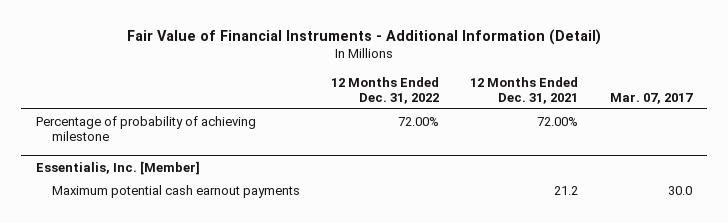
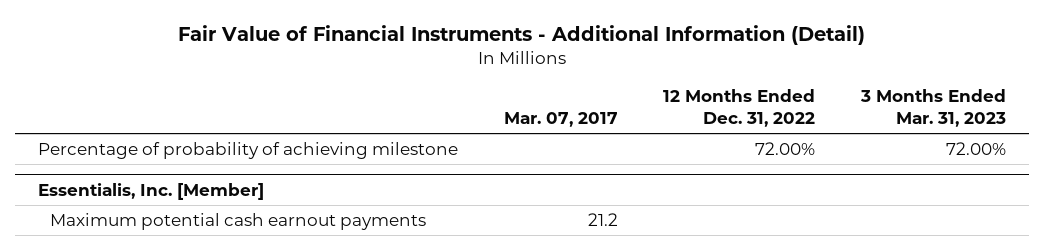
- | 12 Months Ended Dec. 31, 2022 | 12 Months Ended Dec. 31, 2021 | Mar. 07, 2017
+ | Mar. 07, 2017 | 12 Months Ended Dec. 31, 2022 | 3 Months Ended Mar. 31, 2023
@ Essentialis, Inc. [Member]
- Maximum potential cash earnout payments | | 21.2 | 30.0
+ Maximum potential cash earnout payments | 21.2 | |

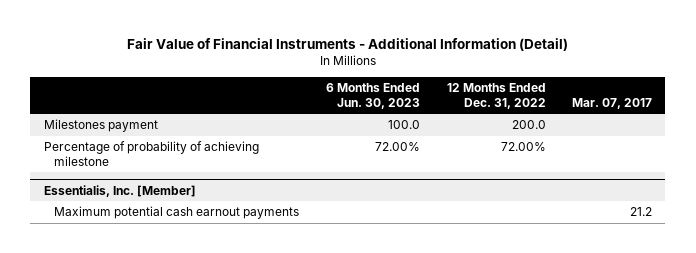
- | Mar. 07, 2017 | 12 Months Ended Dec. 31, 2022 | 3 Months Ended Mar. 31, 2023
+ | 6 Months Ended Jun. 30, 2023 | 12 Months Ended Dec. 31, 2022 | Mar. 07, 2017
+ Milestones payment | 100.0 | 200.0 |

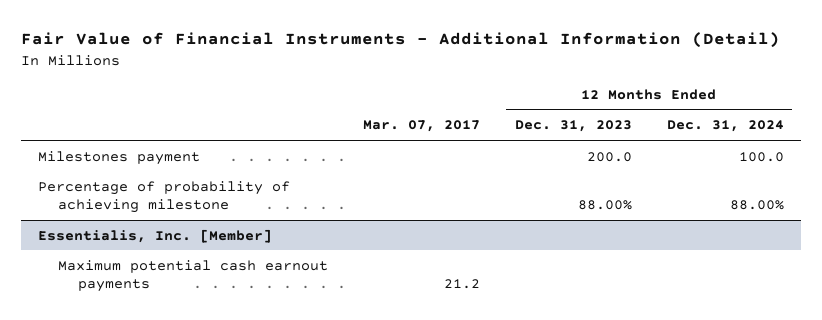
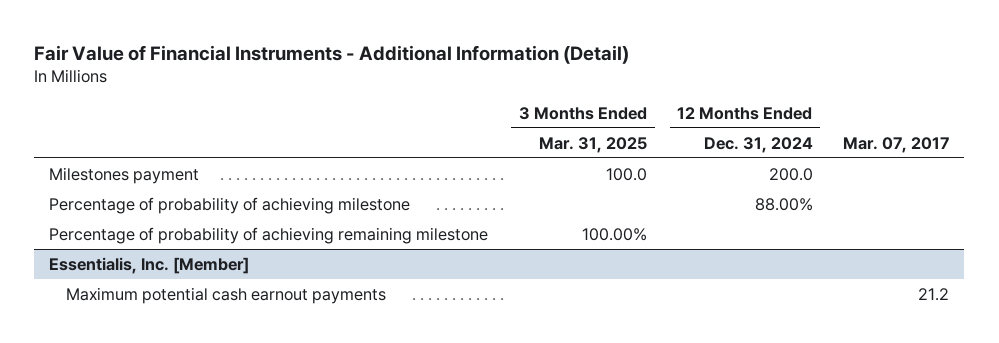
- | Mar. 07, 2017 | 12 Months Ended Dec. 31, 2023 | 12 Months Ended Dec. 31, 2024
+ | 3 Months Ended Mar. 31, 2025 | 12 Months Ended Dec. 31, 2024 | Mar. 07, 2017
- Milestones payment | | 200.0 | 100.0
+ Milestones payment | 100.0 | 200.0 |
+ Percentage of probability of achieving remaining milestone | 100.00% | |

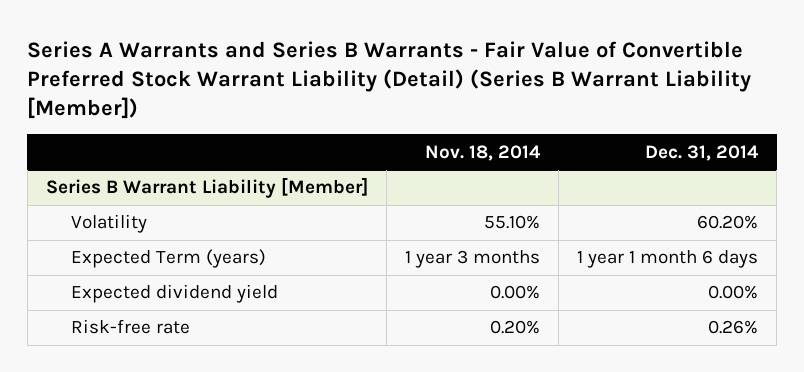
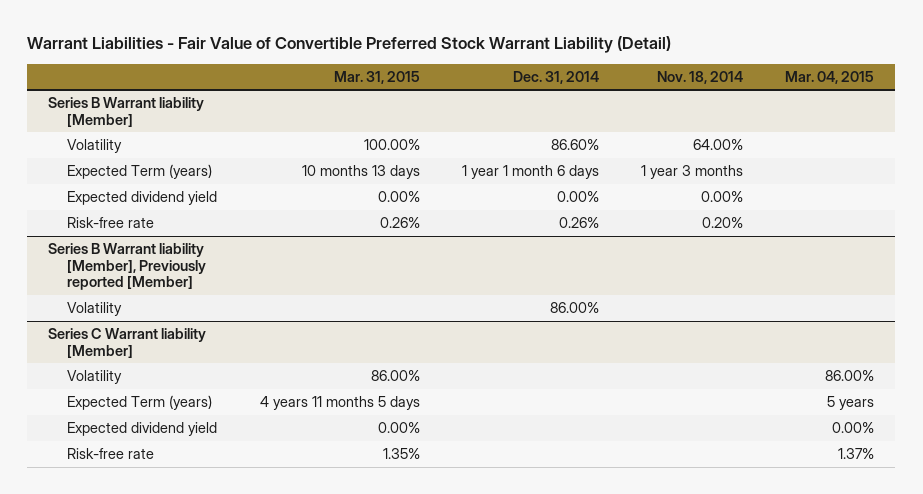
- Series A Warrants and Series B Warrants - Fair Value of Convertible Preferred Stock Warrant Liability (Detail) (Series B Warrant Liability [Member])
+ Warrant Liabilities - Fair Value of Convertible Preferred Stock Warrant Liability (Detail)
- | Nov. 18, 2014 | Dec. 31, 2014
+ | Mar. 31, 2015 | Dec. 31, 2014 | Nov. 18, 2014 | Mar. 04, 2015
- Series B Warrant Liability [Member]
- Volatility | 55.10% | 60.20%
+ Series B Warrant liability [Member]
+ Volatility | 100.00% | 86.60% | 64.00% |
+ Series B Warrant liability [Member], Previously reported [Member]
+ Volatility | | 86.00% | |
+ Series C Warrant liability [Member]
+ Volatility | 86.00% | | | 86.00%
+ Expected Term (years) | 4 years 11 months 5 days | | | 5 years
+ Expected dividend yield | 0.00% | | | 0.00%
+ Risk-free rate | 1.35% | | | 1.37%

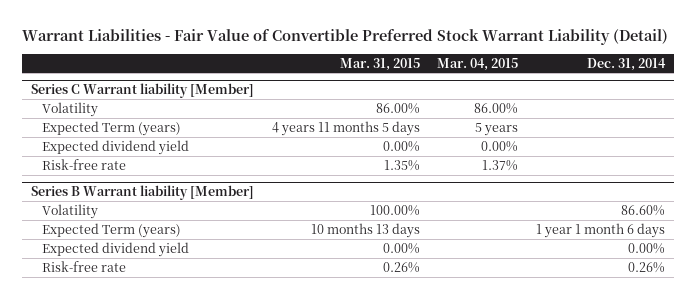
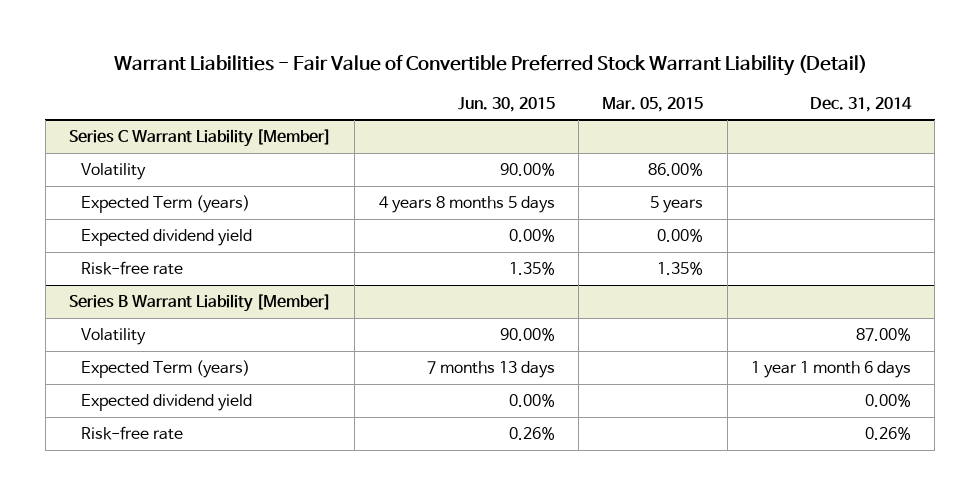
- | Mar. 31, 2015 | Mar. 04, 2015 | Dec. 31, 2014
+ | Jun. 30, 2015 | Mar. 05, 2015 | Dec. 31, 2014
- Series C Warrant liability [Member]
+ Series C Warrant Liability [Member]
- Series B Warrant liability [Member]
- Volatility | 100.00% | | 86.60%
+ Series B Warrant Liability [Member]
+ Volatility | 90.00% | | 87.00%

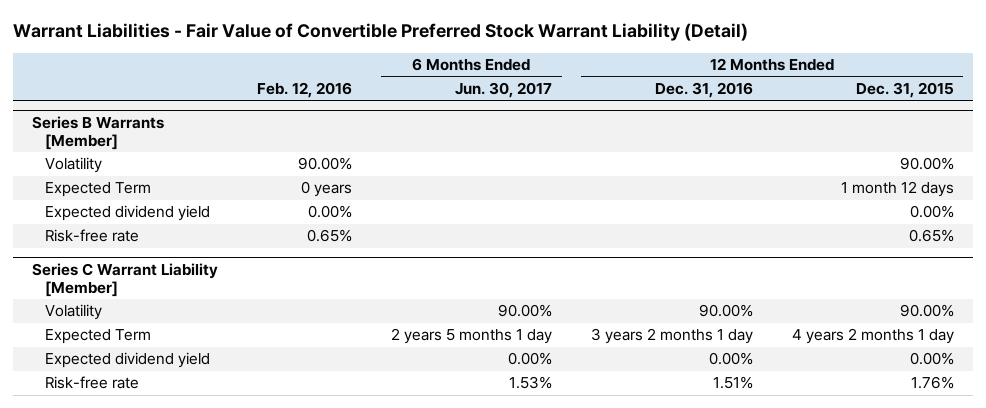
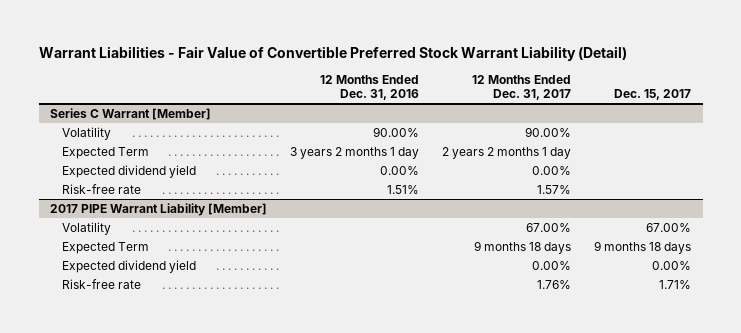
- | Feb. 12, 2016 | 6 Months Ended Jun. 30, 2017 | 12 Months Ended Dec. 31, 2016 | 12 Months Ended Dec. 31, 2015
+ | 12 Months Ended Dec. 31, 2016 | 12 Months Ended Dec. 31, 2017 | Dec. 15, 2017
- Series B Warrants [Member]
- Volatility | 90.00% | | | 90.00%
- Expected Term | 0 years | | | 1 month 12 days
- Expected dividend yield | 0.00% | | | 0.00%
- Risk-free rate | 0.65% | | | 0.65%
- Series C Warrant Liability [Member]
+ Series C Warrant [Member]
+ 2017 PIPE Warrant Liability [Member]
+ Volatility | | 67.00% | 67.00%
+ Expected Term | | 9 months 18 days | 9 months 18 days
+ Expected dividend yield | | 0.00% | 0.00%
+ Risk-free rate | | 1.76% | 1.71%

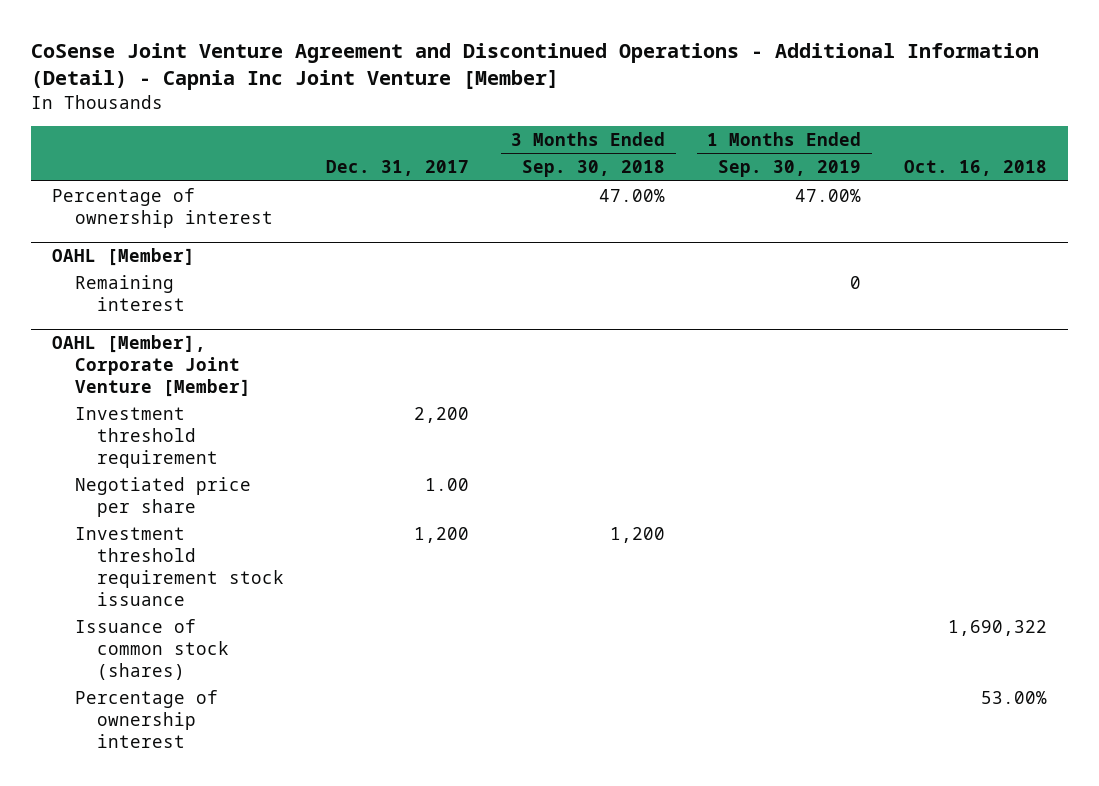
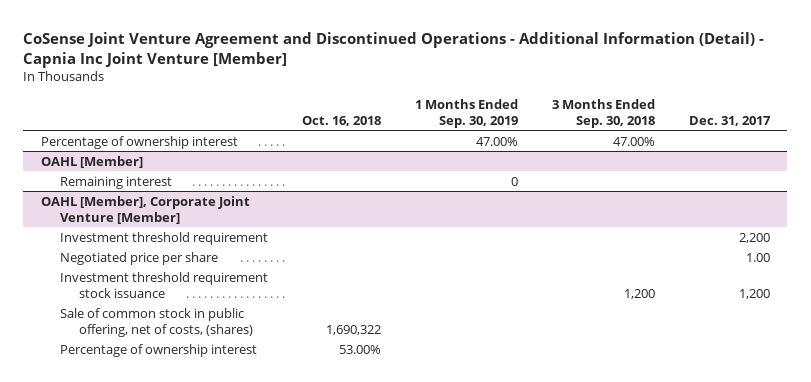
- | Dec. 31, 2017 | 3 Months Ended Sep. 30, 2018 | 1 Months Ended Sep. 30, 2019 | Oct. 16, 2018
+ | Oct. 16, 2018 | 1 Months Ended Sep. 30, 2019 | 3 Months Ended Sep. 30, 2018 | Dec. 31, 2017
@ OAHL [Member], Corporate Joint Venture [Member]
- Issuance of common stock (shares) | | | | 1,690,322
+ Sale of common stock in public offering, net of costs, (shares) | 1,690,322 | | |

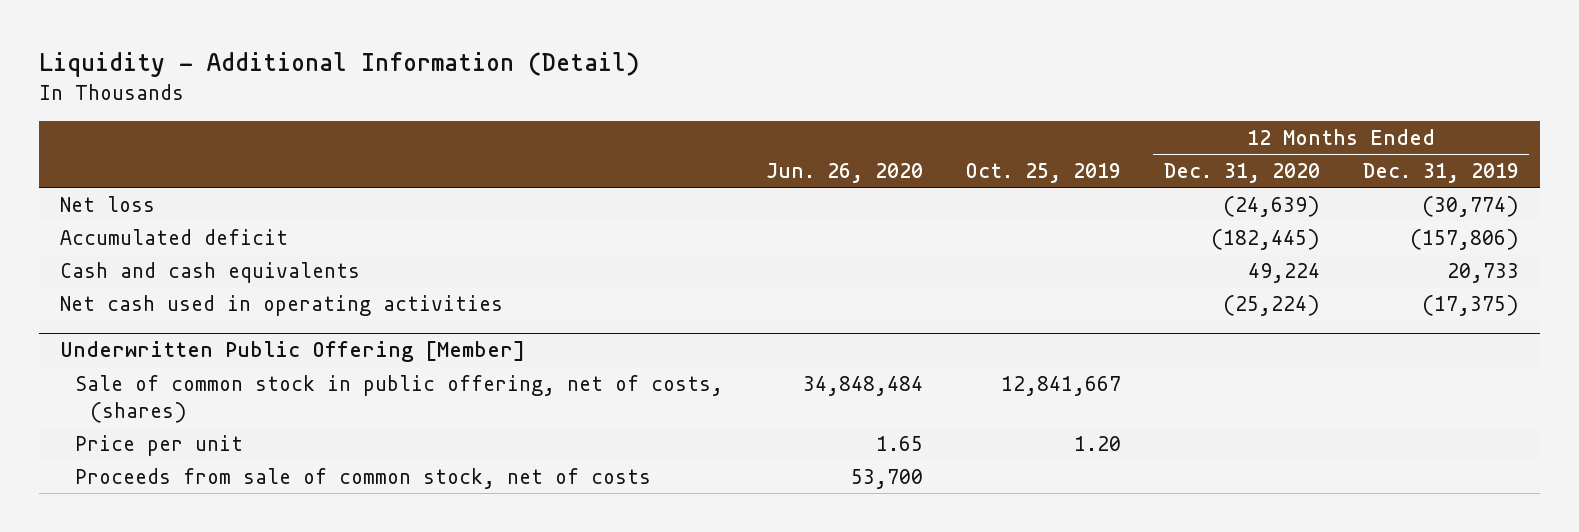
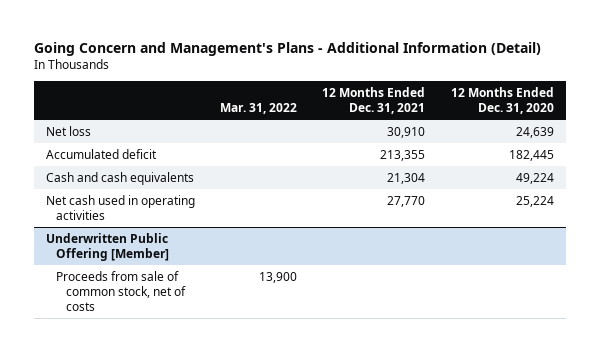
- Liquidity - Additional Information (Detail)
+ Going Concern and Management's Plans - Additional Information (Detail)
- | Jun. 26, 2020 | Oct. 25, 2019 | 12 Months Ended Dec. 31, 2020 | 12 Months Ended Dec. 31, 2019
+ | Mar. 31, 2022 | 12 Months Ended Dec. 31, 2021 | 12 Months Ended Dec. 31, 2020
- Net loss | | | (24,639) | (30,774)
- Accumulated deficit | | | (182,445) | (157,806)
+ Net loss | | 30,910 | 24,639
+ Accumulated deficit | | 213,355 | 182,445
- Net cash used in operating activities | | | (25,224) | (17,375)
+ Net cash used in operating activities | | 27,770 | 25,224
@ Underwritten Public Offering [Member]
- Sale of common stock in public offering, net of costs, (shares) | 34,848,484 | 12,841,667 | |
- Price per unit | 1.65 | 1.20 | |

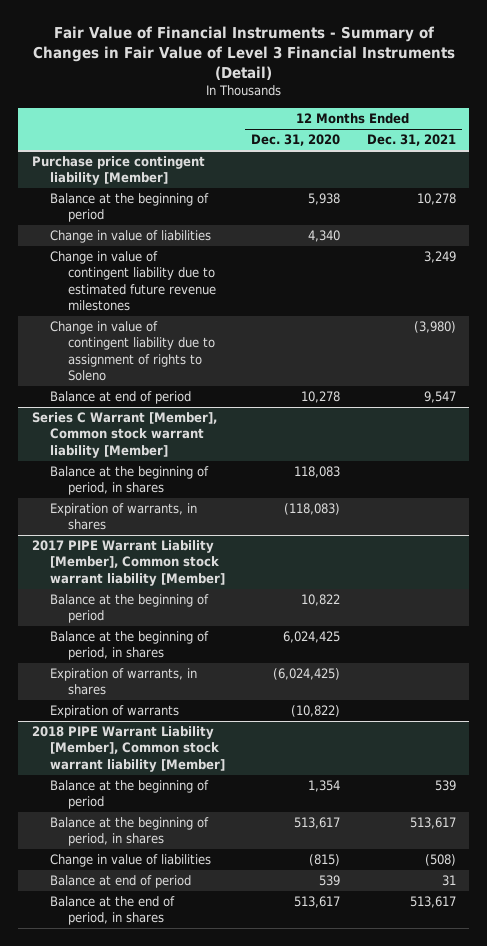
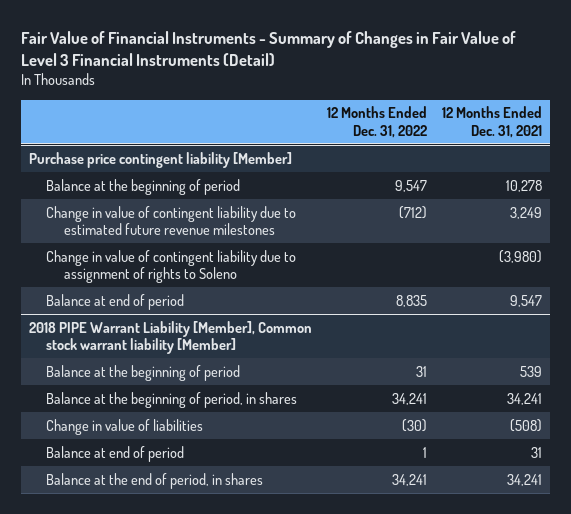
- | 12 Months Ended Dec. 31, 2020 | 12 Months Ended Dec. 31, 2021
+ | 12 Months Ended Dec. 31, 2022 | 12 Months Ended Dec. 31, 2021
@ Purchase price contingent liability [Member]
- Change in value of liabilities | 4,340 |
- Series C Warrant [Member], Common stock warrant liability [Member]
- Balance at the beginning of period, in shares | 118,083 |
- Expiration of warrants, in shares | (118,083) |
- 2017 PIPE Warrant Liability [Member], Common stock warrant liability [Member]
- Balance at the beginning of period | 10,822 |
- Balance at the beginning of period, in shares | 6,024,425 |
- Expiration of warrants, in shares | (6,024,425) |
- Expiration of warrants | (10,822) |
@ 2018 PIPE Warrant Liability [Member], Common stock warrant liability [Member]
- Balance at the beginning of period, in shares | 513,617 | 513,617
+ Balance at the beginning of period, in shares | 34,241 | 34,241
- Balance at the end of period, in shares | 513,617 | 513,617
+ Balance at the end of period, in shares | 34,241 | 34,241

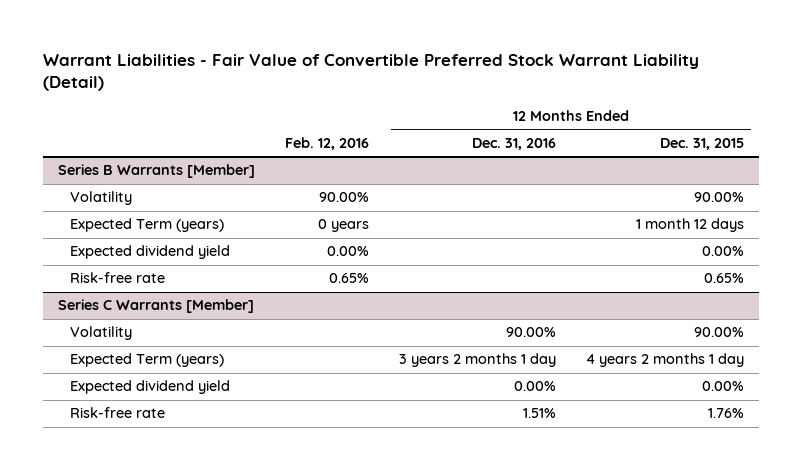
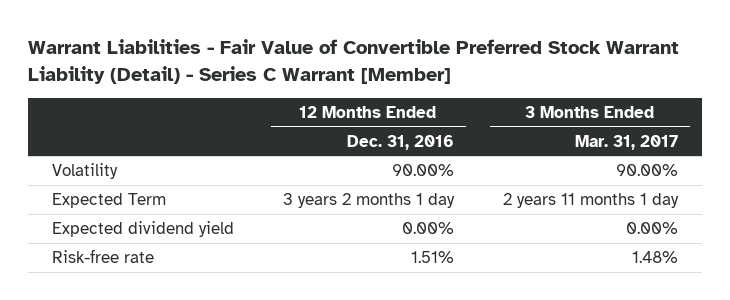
- Warrant Liabilities - Fair Value of Convertible Preferred Stock Warrant Liability (Detail)
+ Warrant Liabilities - Fair Value of Convertible Preferred Stock Warrant Liability (Detail) - Series C Warrant [Member]
- | Feb. 12, 2016 | 12 Months Ended Dec. 31, 2016 | 12 Months Ended Dec. 31, 2015
+ | 12 Months Ended Dec. 31, 2016 | 3 Months Ended Mar. 31, 2017
- Series B Warrants [Member]
- Volatility | 90.00% | | 90.00%
- Expected Term (years) | 0 years | | 1 month 12 days
- Expected dividend yield | 0.00% | | 0.00%
- Risk-free rate | 0.65% | | 0.65%
- Series C Warrants [Member]
- Expected Term (years) | | 3 years 2 months 1 day | 4 years 2 months 1 day
+ Expected Term | 3 years 2 months 1 day | 2 years 11 months 1 day

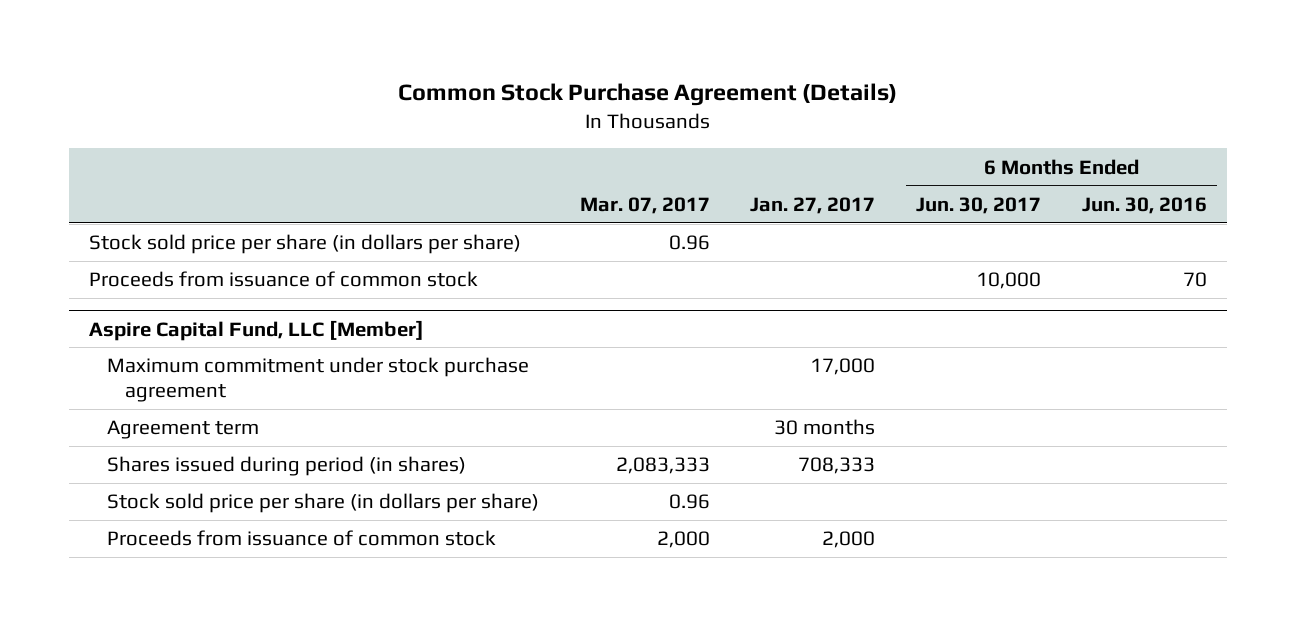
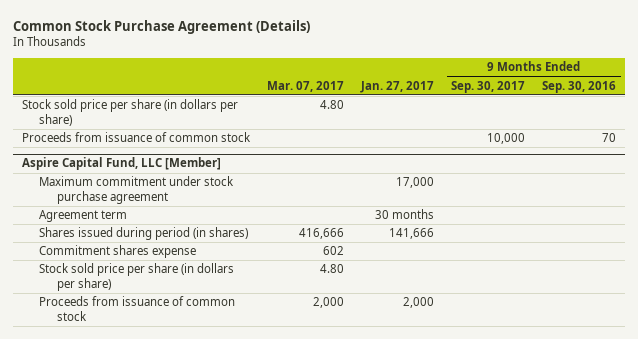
- | Mar. 07, 2017 | Jan. 27, 2017 | 6 Months Ended Jun. 30, 2017 | 6 Months Ended Jun. 30, 2016
+ | Mar. 07, 2017 | Jan. 27, 2017 | 9 Months Ended Sep. 30, 2017 | 9 Months Ended Sep. 30, 2016
- Stock sold price per share (in dollars per share) | 0.96 | | |
+ Stock sold price per share (in dollars per share) | 4.80 | | |
@ Aspire Capital Fund, LLC [Member]
- Shares issued during period (in shares) | 2,083,333 | 708,333 | |
- Stock sold price per share (in dollars per share) | 0.96 | | |
+ Shares issued during period (in shares) | 416,666 | 141,666 | |
+ Commitment shares expense | 602 | | |
+ Stock sold price per share (in dollars per share) | 4.80 | | |

